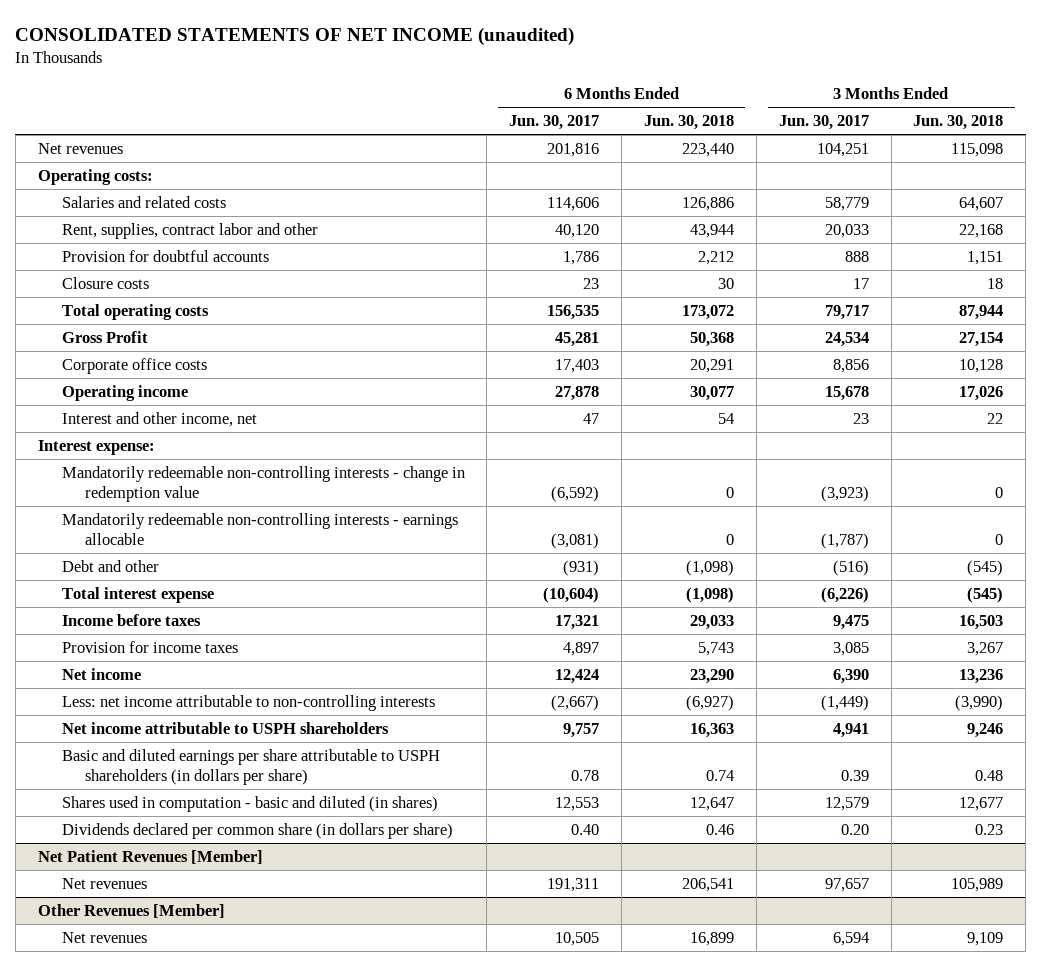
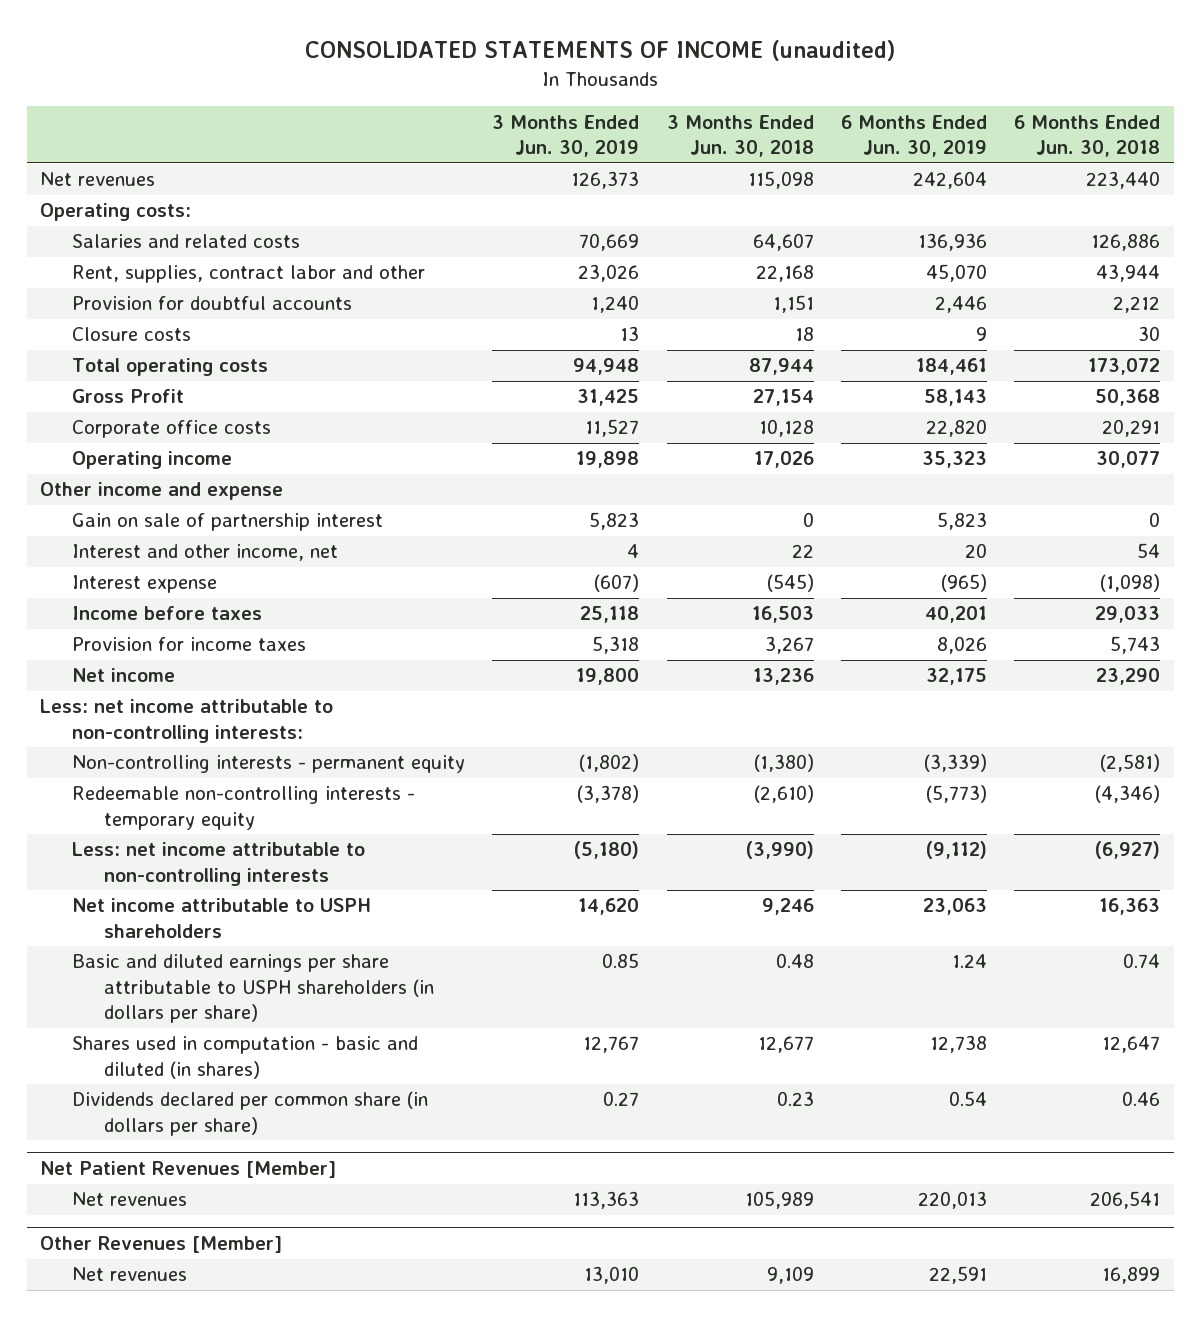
- CONSOLIDATED STATEMENTS OF NET INCOME (unaudited)
+ CONSOLIDATED STATEMENTS OF INCOME (unaudited)
- | 6 Months Ended Jun. 30, 2017 | 6 Months Ended Jun. 30, 2018 | 3 Months Ended Jun. 30, 2017 | 3 Months Ended Jun. 30, 2018
+ | 3 Months Ended Jun. 30, 2019 | 3 Months Ended Jun. 30, 2018 | 6 Months Ended Jun. 30, 2019 | 6 Months Ended Jun. 30, 2018
+ Other income and expense
+ Gain on sale of partnership interest | 5,823 | 0 | 5,823 | 0
- Interest expense:
- Mandatorily redeemable non-controlling interests - change in redemption value | (6,592) | 0 | (3,923) | 0
- Mandatorily redeemable non-controlling interests - earnings allocable | (3,081) | 0 | (1,787) | 0
- Debt and other | (931) | (1,098) | (516) | (545)
- Total interest expense | (10,604) | (1,098) | (6,226) | (545)
+ Interest expense | (607) | (545) | (965) | (1,098)
+ Less: net income attributable to non-controlling interests:
+ Non-controlling interests - permanent equity | (1,802) | (1,380) | (3,339) | (2,581)
+ Redeemable non-controlling interests - temporary equity | (3,378) | (2,610) | (5,773) | (4,346)

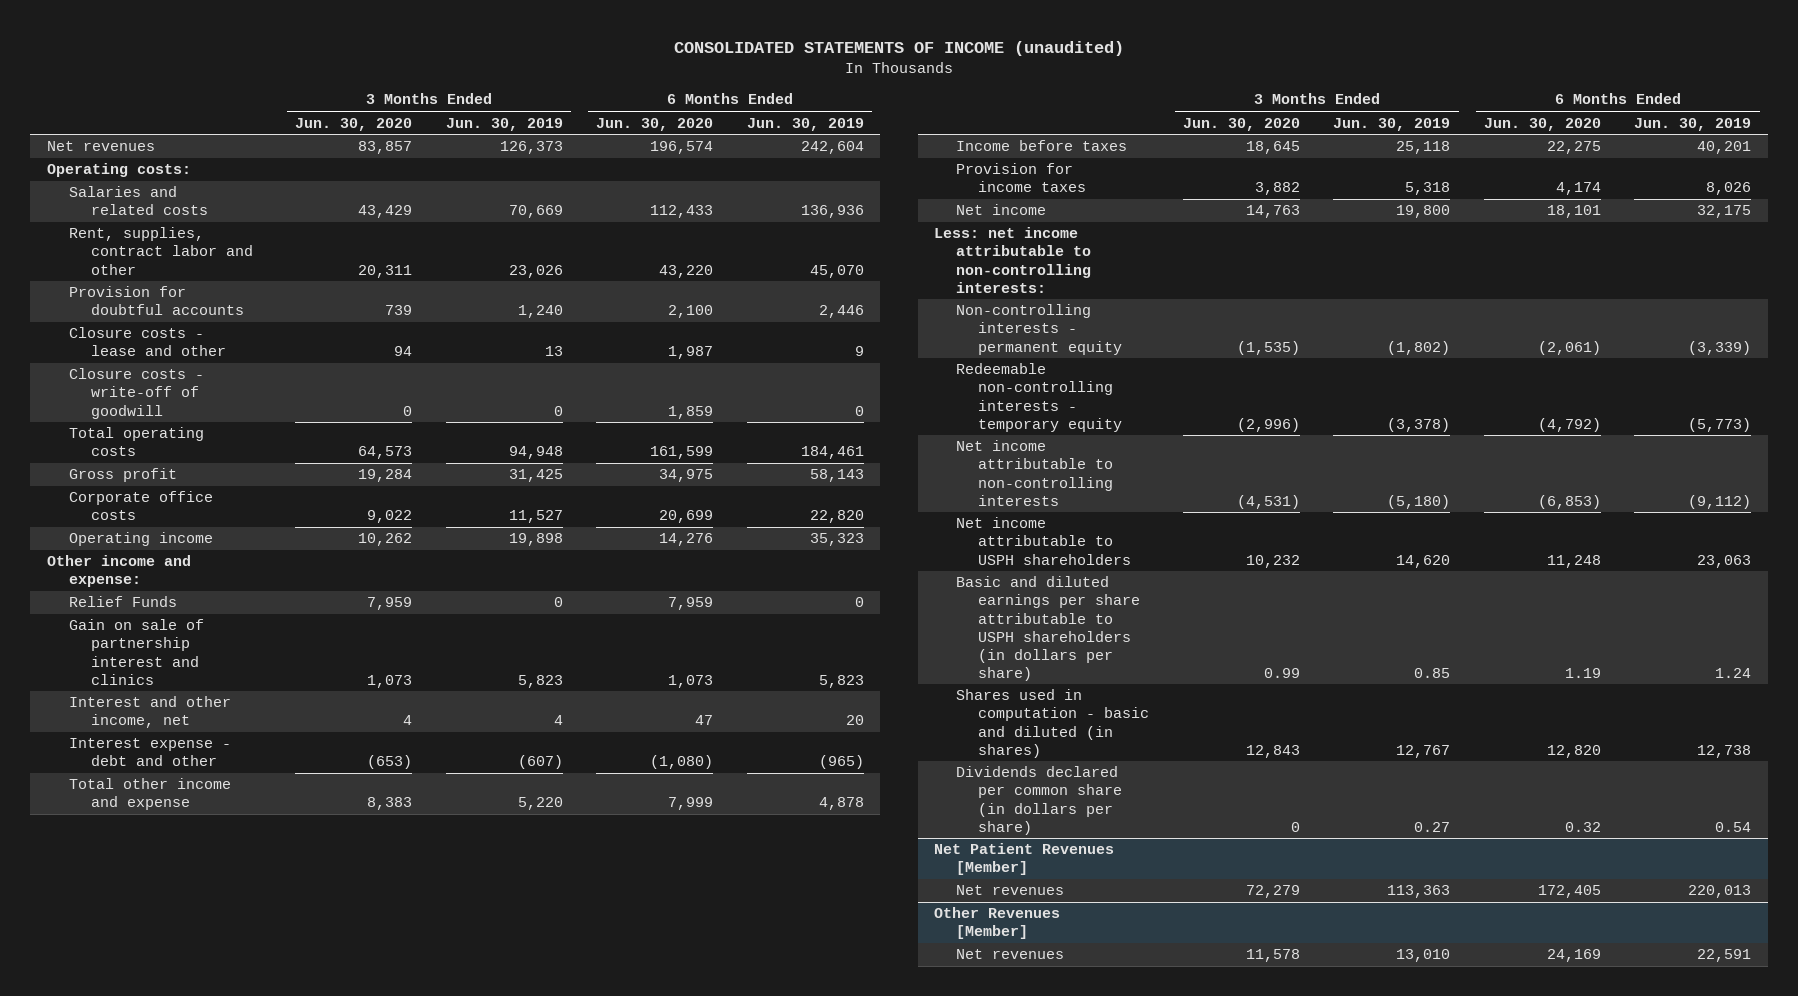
- | 3 Months Ended Jun. 30, 2019 | 3 Months Ended Jun. 30, 2018 | 6 Months Ended Jun. 30, 2019 | 6 Months Ended Jun. 30, 2018
+ | 3 Months Ended Jun. 30, 2020 | 3 Months Ended Jun. 30, 2019 | 6 Months Ended Jun. 30, 2020 | 6 Months Ended Jun. 30, 2019
- Closure costs | 13 | 18 | 9 | 30
+ Closure costs - lease and other | 94 | 13 | 1,987 | 9
+ Closure costs - write-off of goodwill | 0 | 0 | 1,859 | 0
- Gross Profit | 31,425 | 27,154 | 58,143 | 50,368
+ Gross profit | 19,284 | 31,425 | 34,975 | 58,143
- Other income and expense
- Gain on sale of partnership interest | 5,823 | 0 | 5,823 | 0
+ Other income and expense:
+ Relief Funds | 7,959 | 0 | 7,959 | 0
+ Gain on sale of partnership interest and clinics | 1,073 | 5,823 | 1,073 | 5,823
- Interest expense | (607) | (545) | (965) | (1,098)
+ Interest expense - debt and other | (653) | (607) | (1,080) | (965)
+ Total other income and expense | 8,383 | 5,220 | 7,999 | 4,878
- Less: net income attributable to non-controlling interests | (5,180) | (3,990) | (9,112) | (6,927)
+ Net income attributable to non-controlling interests | (4,531) | (5,180) | (6,853) | (9,112)

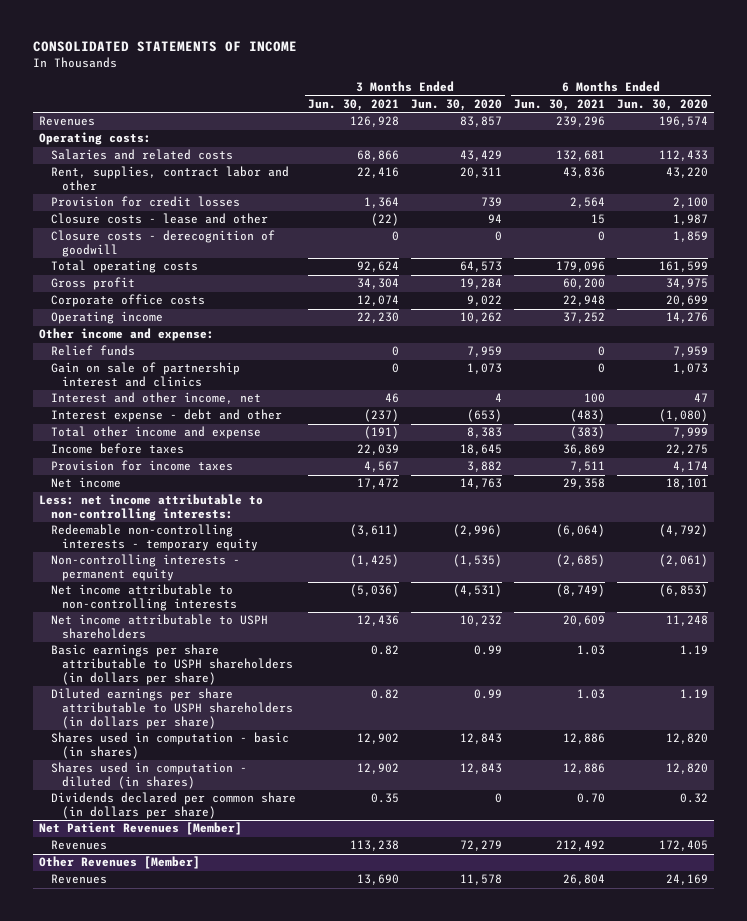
- CONSOLIDATED STATEMENTS OF INCOME (unaudited)
+ CONSOLIDATED STATEMENTS OF INCOME
- | 3 Months Ended Jun. 30, 2020 | 3 Months Ended Jun. 30, 2019 | 6 Months Ended Jun. 30, 2020 | 6 Months Ended Jun. 30, 2019
+ | 3 Months Ended Jun. 30, 2021 | 3 Months Ended Jun. 30, 2020 | 6 Months Ended Jun. 30, 2021 | 6 Months Ended Jun. 30, 2020
- Net revenues | 83,857 | 126,373 | 196,574 | 242,604
+ Revenues | 126,928 | 83,857 | 239,296 | 196,574
- Provision for doubtful accounts | 739 | 1,240 | 2,100 | 2,446
+ Provision for credit losses | 1,364 | 739 | 2,564 | 2,100
- Closure costs - write-off of goodwill | 0 | 0 | 1,859 | 0
+ Closure costs - derecognition of goodwill | 0 | 0 | 0 | 1,859
- Relief Funds | 7,959 | 0 | 7,959 | 0
+ Relief funds | 0 | 7,959 | 0 | 7,959
moved down: Non-controlling interests - permanent equity | (1,425) | (1,535) | (2,685) | (2,061)
- Basic and diluted earnings per share attributable to USPH shareholders (in dollars per share) | 0.99 | 0.85 | 1.19 | 1.24
- Shares used in computation - basic and diluted (in shares) | 12,843 | 12,767 | 12,820 | 12,738
+ Basic earnings per share attributable to USPH shareholders (in dollars per share) | 0.82 | 0.99 | 1.03 | 1.19
+ Diluted earnings per share attributable to USPH shareholders (in dollars per share) | 0.82 | 0.99 | 1.03 | 1.19
+ Shares used in computation - basic (in shares) | 12,902 | 12,843 | 12,886 | 12,820
+ Shares used in computation - diluted (in shares) | 12,902 | 12,843 | 12,886 | 12,820
@ Net Patient Revenues [Member]
- Net revenues | 72,279 | 113,363 | 172,405 | 220,013
+ Revenues | 113,238 | 72,279 | 212,492 | 172,405
@ Other Revenues [Member]
- Net revenues | 11,578 | 13,010 | 24,169 | 22,591
+ Revenues | 13,690 | 11,578 | 26,804 | 24,169

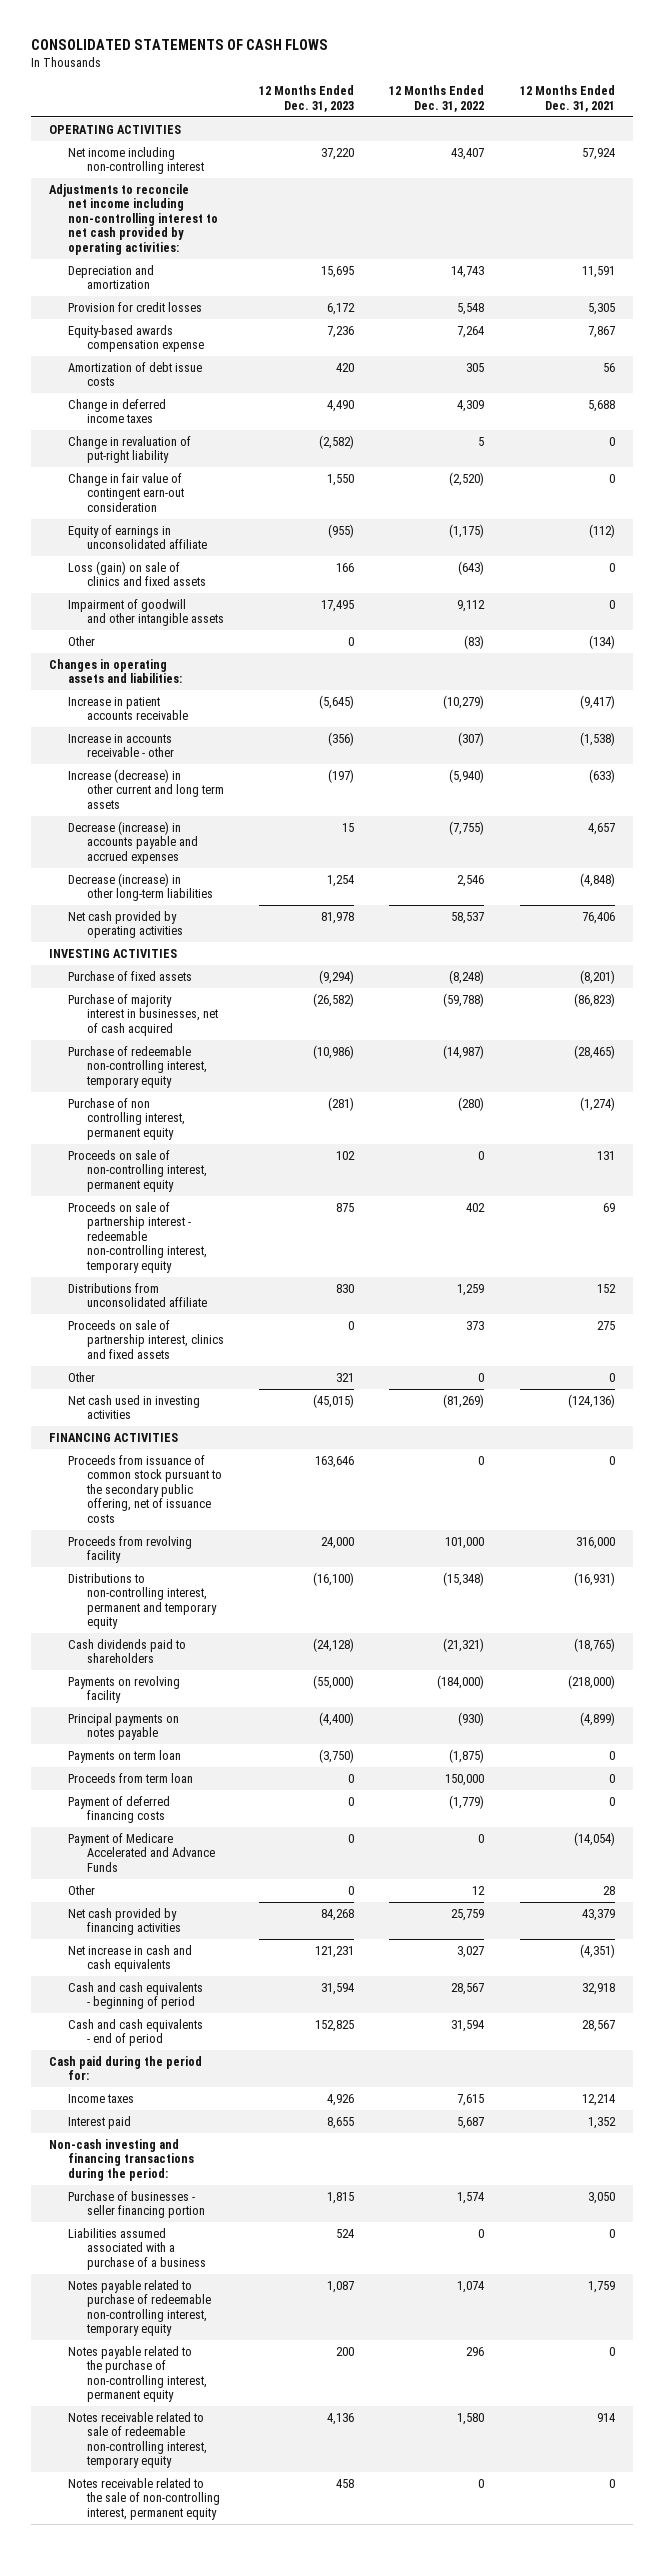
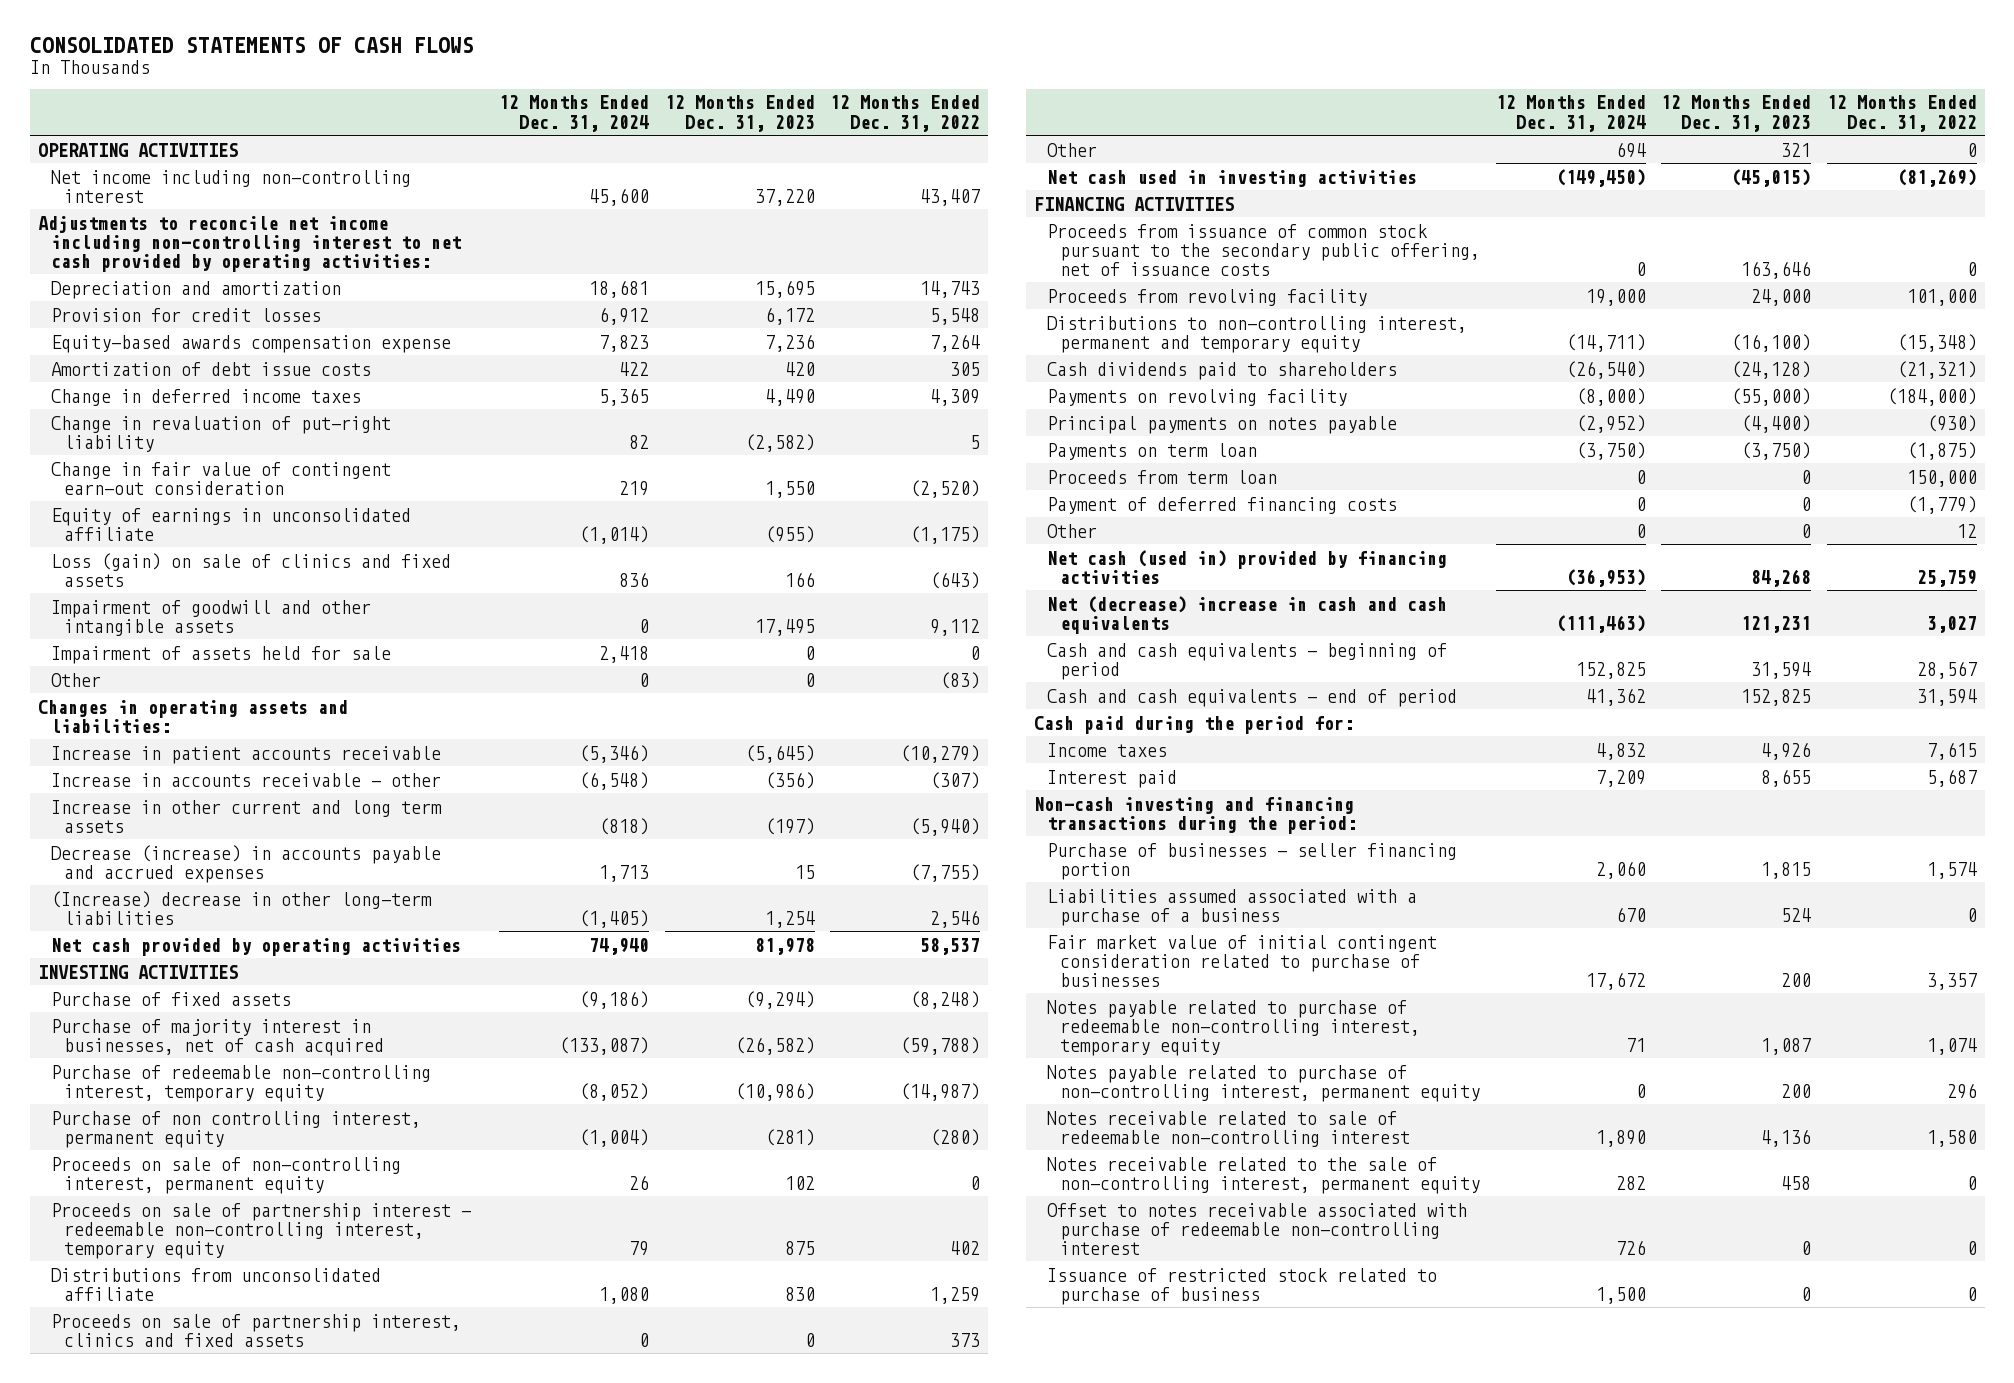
- | 12 Months Ended Dec. 31, 2023 | 12 Months Ended Dec. 31, 2022 | 12 Months Ended Dec. 31, 2021
+ | 12 Months Ended Dec. 31, 2024 | 12 Months Ended Dec. 31, 2023 | 12 Months Ended Dec. 31, 2022
+ Impairment of assets held for sale | 2,418 | 0 | 0
- Increase (decrease) in other current and long term assets | (197) | (5,940) | (633)
+ Increase in other current and long term assets | (818) | (197) | (5,940)
- Decrease (increase) in other long-term liabilities | 1,254 | 2,546 | (4,848)
+ (Increase) decrease in other long-term liabilities | (1,405) | 1,254 | 2,546
- Payment of Medicare Accelerated and Advance Funds | 0 | 0 | (14,054)
- Net cash provided by financing activities | 84,268 | 25,759 | 43,379
- Net increase in cash and cash equivalents | 121,231 | 3,027 | (4,351)
+ Net cash (used in) provided by financing activities | (36,953) | 84,268 | 25,759
+ Net (decrease) increase in cash and cash equivalents | (111,463) | 121,231 | 3,027
+ Fair market value of initial contingent consideration related to purchase of businesses | 17,672 | 200 | 3,357
- Notes payable related to the purchase of non-controlling interest, permanent equity | 200 | 296 | 0
- Notes receivable related to sale of redeemable non-controlling interest, temporary equity | 4,136 | 1,580 | 914
+ Notes payable related to purchase of non-controlling interest, permanent equity | 0 | 200 | 296
+ Notes receivable related to sale of redeemable non-controlling interest | 1,890 | 4,136 | 1,580
+ Offset to notes receivable associated with purchase of redeemable non-controlling interest | 726 | 0 | 0
+ Issuance of restricted stock related to purchase of business | 1,500 | 0 | 0

